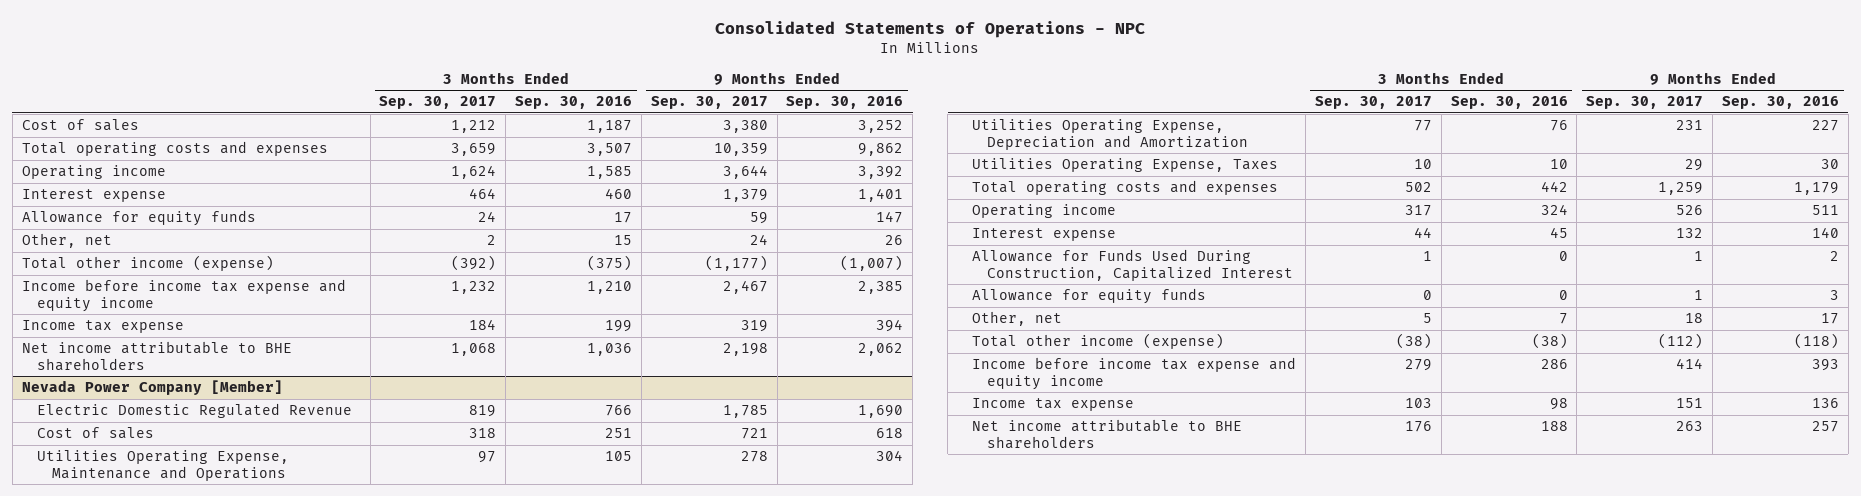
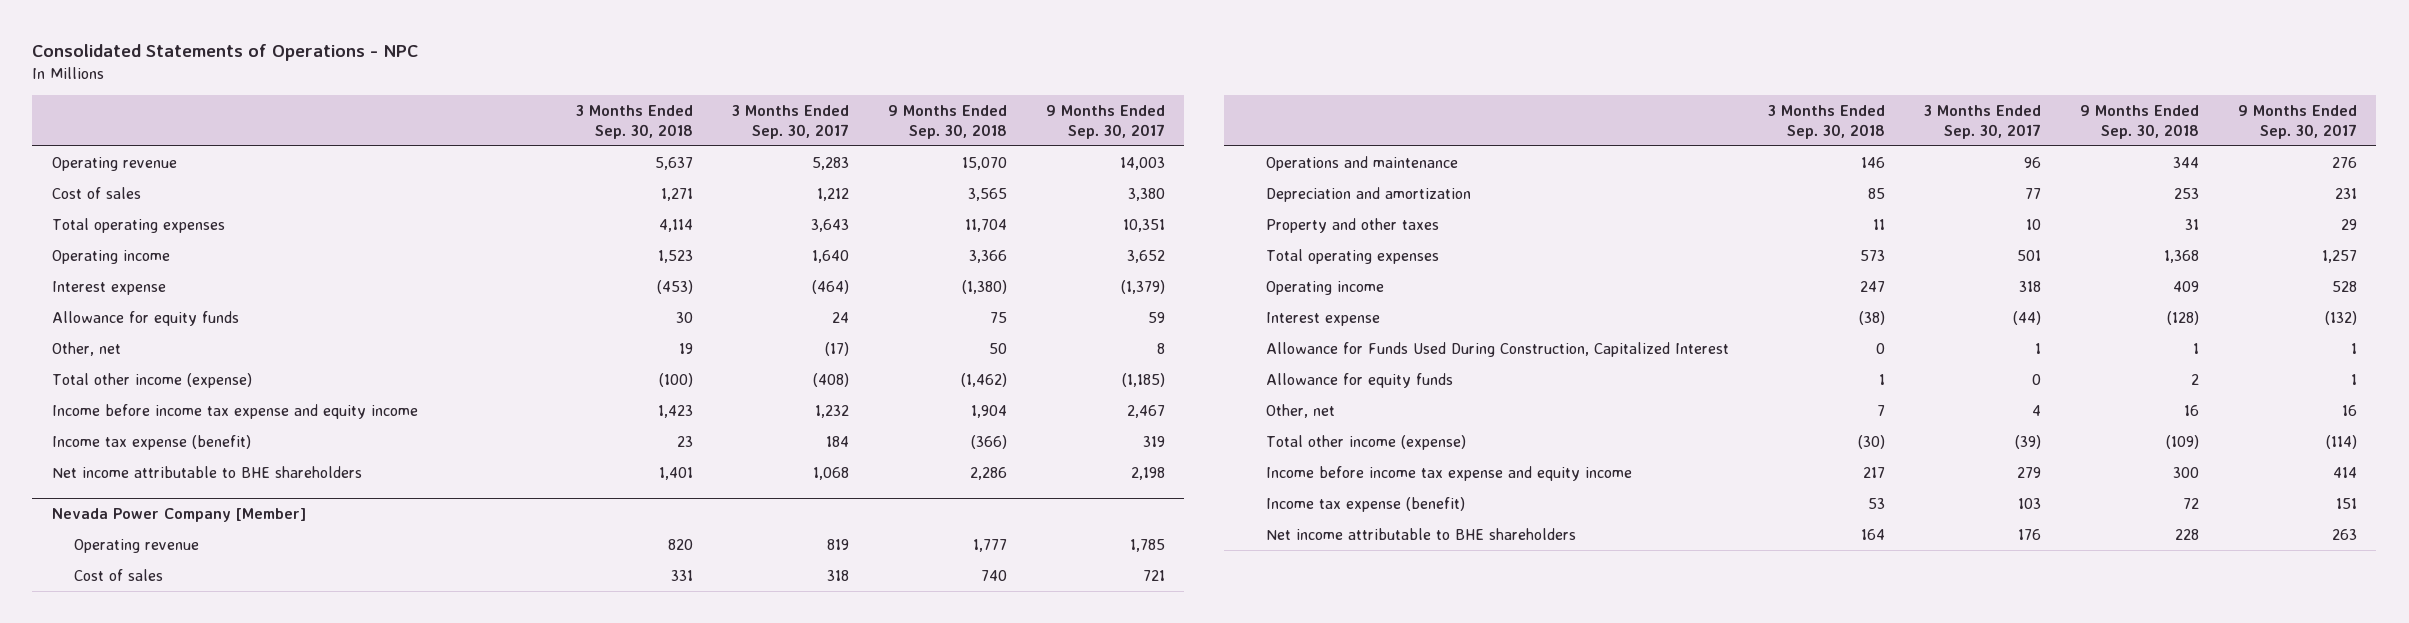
- | 3 Months Ended Sep. 30, 2017 | 3 Months Ended Sep. 30, 2016 | 9 Months Ended Sep. 30, 2017 | 9 Months Ended Sep. 30, 2016
+ | 3 Months Ended Sep. 30, 2018 | 3 Months Ended Sep. 30, 2017 | 9 Months Ended Sep. 30, 2018 | 9 Months Ended Sep. 30, 2017
+ Operating revenue | 5,637 | 5,283 | 15,070 | 14,003
- Total operating costs and expenses | 3,659 | 3,507 | 10,359 | 9,862
- Operating income | 1,624 | 1,585 | 3,644 | 3,392
- Interest expense | 464 | 460 | 1,379 | 1,401
+ Total operating expenses | 4,114 | 3,643 | 11,704 | 10,351
+ Operating income | 1,523 | 1,640 | 3,366 | 3,652
+ Interest expense | (453) | (464) | (1,380) | (1,379)
- Other, net | 2 | 15 | 24 | 26
- Total other income (expense) | (392) | (375) | (1,177) | (1,007)
+ Other, net | 19 | (17) | 50 | 8
+ Total other income (expense) | (100) | (408) | (1,462) | (1,185)
- Income tax expense | 184 | 199 | 319 | 394
+ Income tax expense (benefit) | 23 | 184 | (366) | 319
@ Nevada Power Company [Member]
- Electric Domestic Regulated Revenue | 819 | 766 | 1,785 | 1,690
+ Operating revenue | 820 | 819 | 1,777 | 1,785
- Utilities Operating Expense, Maintenance and Operations | 97 | 105 | 278 | 304
- Utilities Operating Expense, Depreciation and Amortization | 77 | 76 | 231 | 227
- Utilities Operating Expense, Taxes | 10 | 10 | 29 | 30
- Total operating costs and expenses | 502 | 442 | 1,259 | 1,179
- Operating income | 317 | 324 | 526 | 511
- Interest expense | 44 | 45 | 132 | 140
+ Operations and maintenance | 146 | 96 | 344 | 276
+ Depreciation and amortization | 85 | 77 | 253 | 231
+ Property and other taxes | 11 | 10 | 31 | 29
+ Total operating expenses | 573 | 501 | 1,368 | 1,257
+ Operating income | 247 | 318 | 409 | 528
+ Interest expense | (38) | (44) | (128) | (132)
- Other, net | 5 | 7 | 18 | 17
- Total other income (expense) | (38) | (38) | (112) | (118)
+ Other, net | 7 | 4 | 16 | 16
+ Total other income (expense) | (30) | (39) | (109) | (114)
- Income tax expense | 103 | 98 | 151 | 136
+ Income tax expense (benefit) | 53 | 103 | 72 | 151

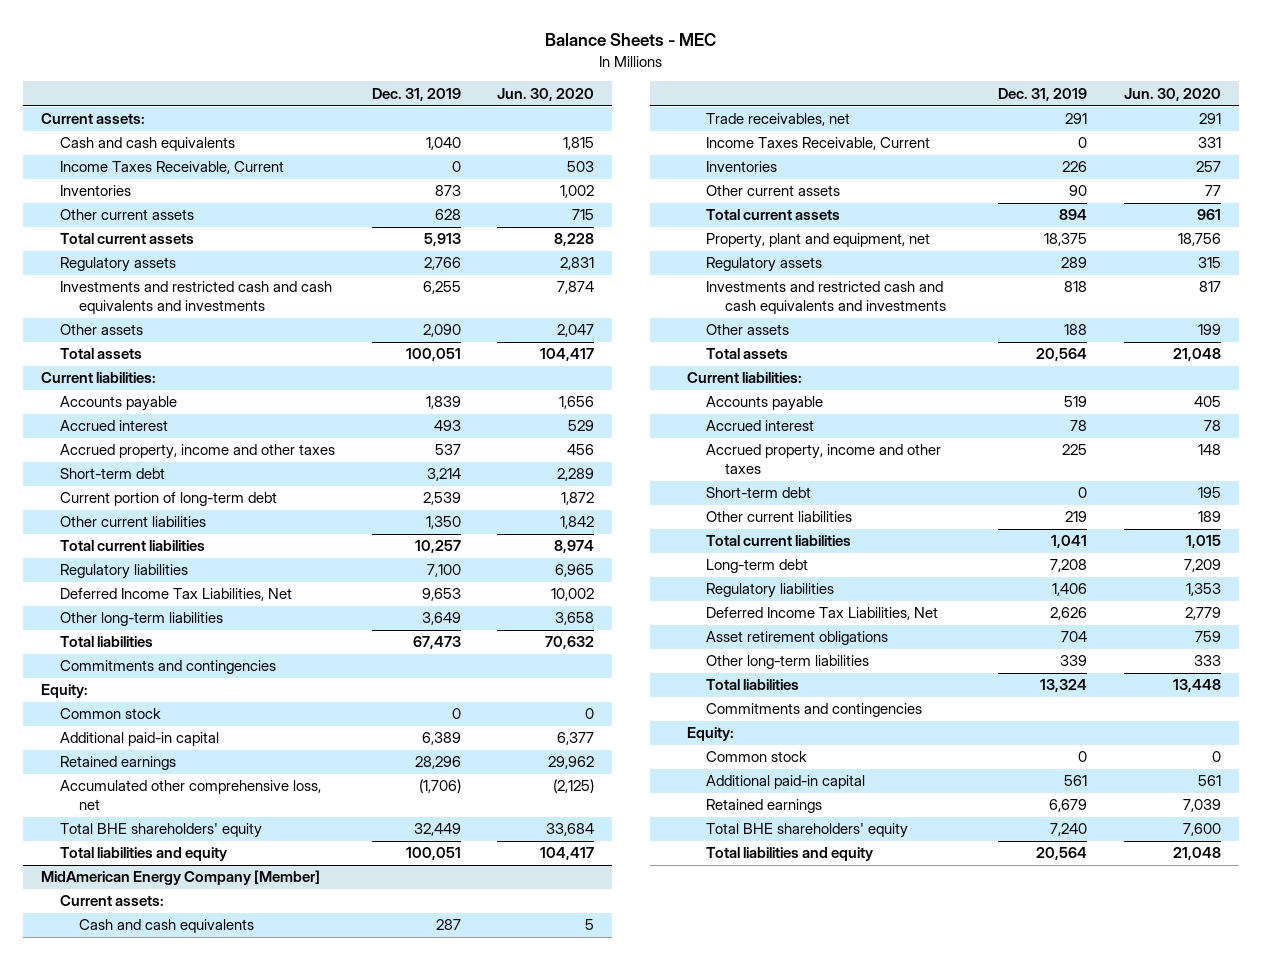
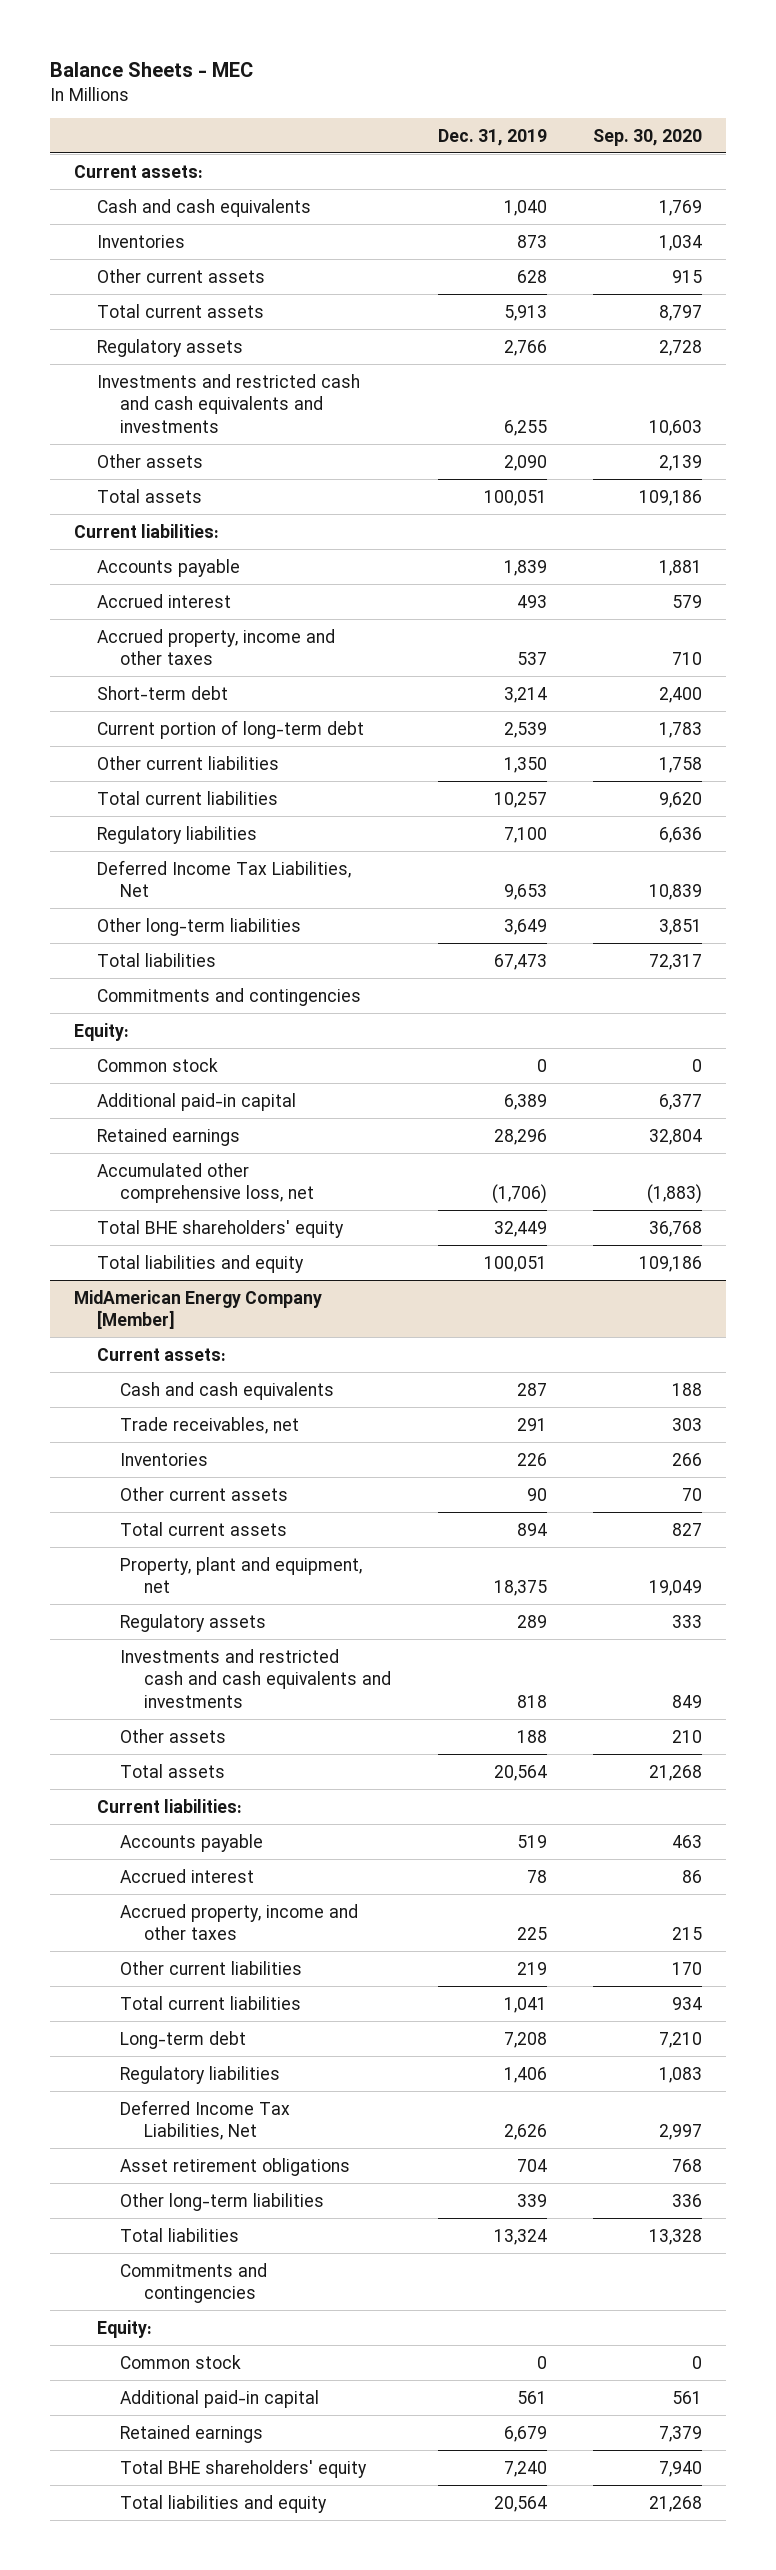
- | Dec. 31, 2019 | Jun. 30, 2020
+ | Dec. 31, 2019 | Sep. 30, 2020
- Income Taxes Receivable, Current | 0 | 503
@ MidAmerican Energy Company [Member]
- Income Taxes Receivable, Current | 0 | 331
- Short-term debt | 0 | 195

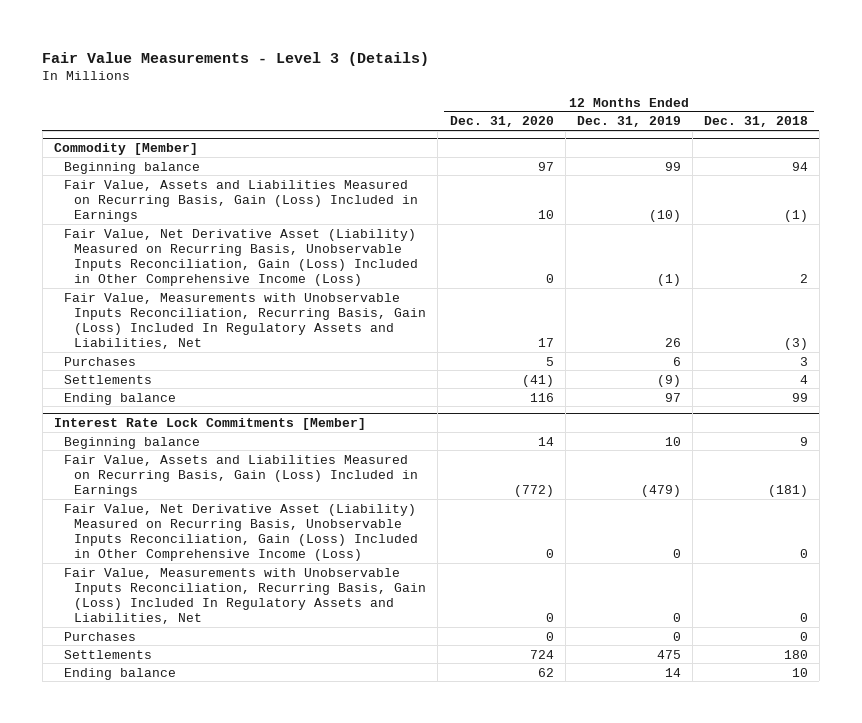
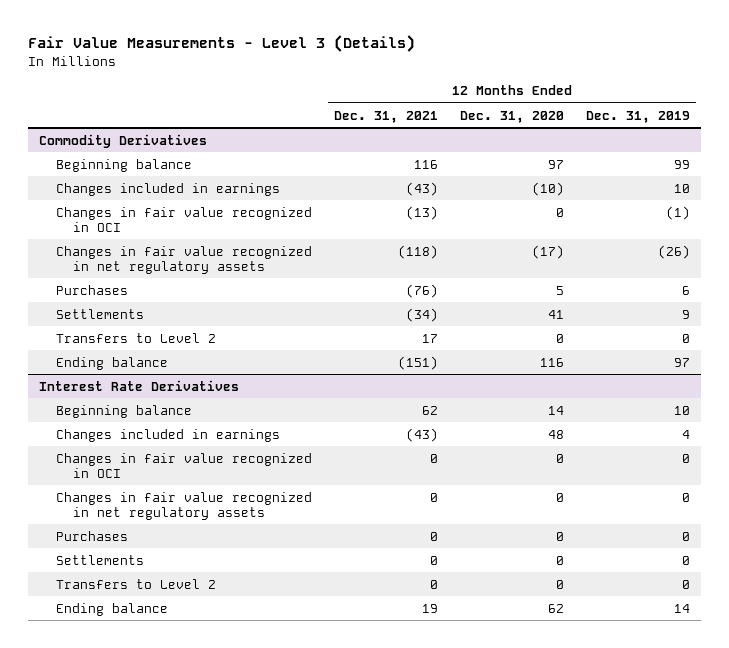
- | 12 Months Ended Dec. 31, 2020 | 12 Months Ended Dec. 31, 2019 | 12 Months Ended Dec. 31, 2018
+ | 12 Months Ended Dec. 31, 2021 | 12 Months Ended Dec. 31, 2020 | 12 Months Ended Dec. 31, 2019
- Commodity [Member]
+ Commodity Derivatives
- Fair Value, Assets and Liabilities Measured on Recurring Basis, Gain (Loss) Included in Earnings | 10 | (10) | (1)
- Fair Value, Net Derivative Asset (Liability) Measured on Recurring Basis, Unobservable Inputs Reconciliation, Gain (Loss) Included in Other Comprehensive Income (Loss) | 0 | (1) | 2
- Fair Value, Measurements with Unobservable Inputs Reconciliation, Recurring Basis, Gain (Loss) Included In Regulatory Assets and Liabilities, Net | 17 | 26 | (3)
+ Changes included in earnings | (43) | (10) | 10
+ Changes in fair value recognized in OCI | (13) | 0 | (1)
+ Changes in fair value recognized in net regulatory assets | (118) | (17) | (26)
- Settlements | (41) | (9) | 4
+ Settlements | (34) | 41 | 9
+ Transfers to Level 2 | 17 | 0 | 0
- Interest Rate Lock Commitments [Member]
+ Interest Rate Derivatives
- Fair Value, Assets and Liabilities Measured on Recurring Basis, Gain (Loss) Included in Earnings | (772) | (479) | (181)
- Fair Value, Net Derivative Asset (Liability) Measured on Recurring Basis, Unobservable Inputs Reconciliation, Gain (Loss) Included in Other Comprehensive Income (Loss) | 0 | 0 | 0
- Fair Value, Measurements with Unobservable Inputs Reconciliation, Recurring Basis, Gain (Loss) Included In Regulatory Assets and Liabilities, Net | 0 | 0 | 0
+ Changes included in earnings | (43) | 48 | 4
+ Changes in fair value recognized in OCI | 0 | 0 | 0
+ Changes in fair value recognized in net regulatory assets | 0 | 0 | 0
- Settlements | 724 | 475 | 180
+ Settlements | 0 | 0 | 0
+ Transfers to Level 2 | 0 | 0 | 0

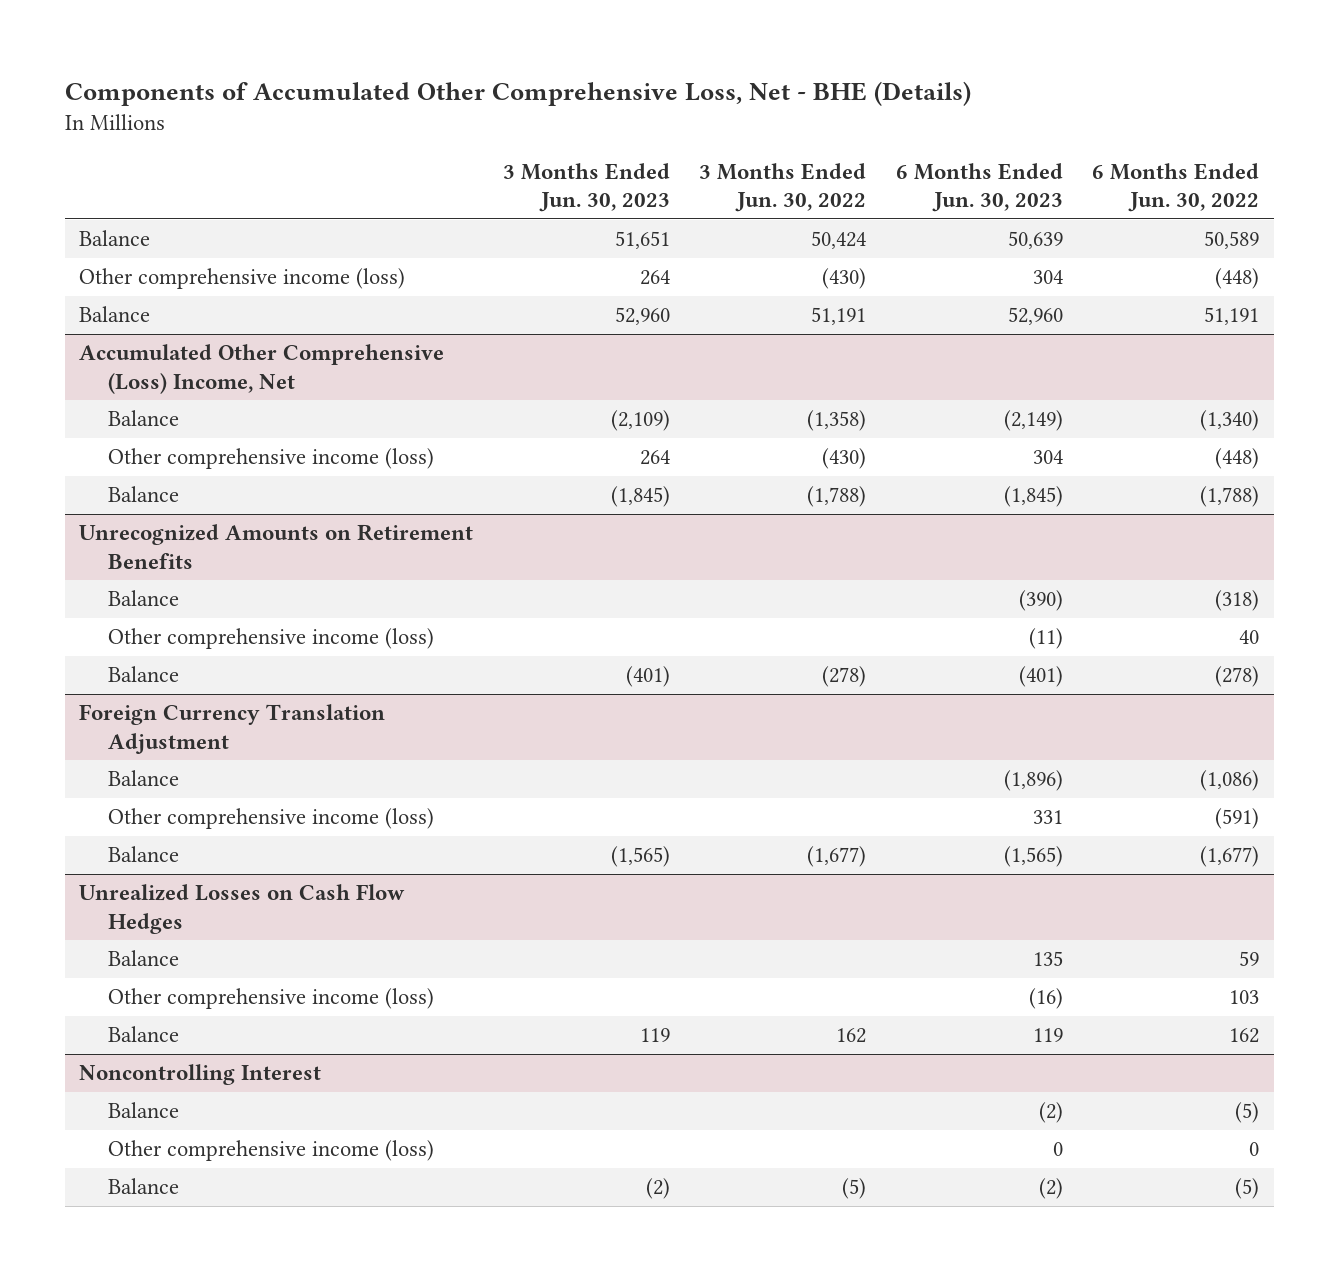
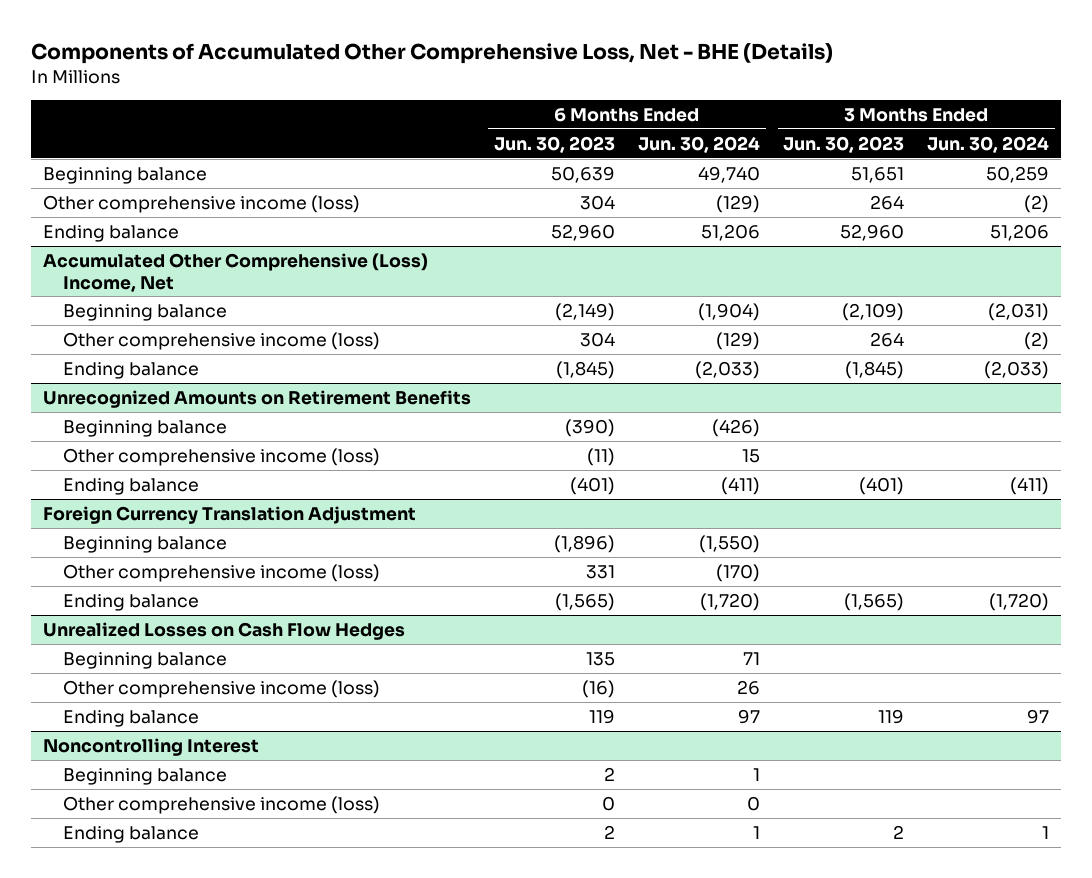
- | 3 Months Ended Jun. 30, 2023 | 3 Months Ended Jun. 30, 2022 | 6 Months Ended Jun. 30, 2023 | 6 Months Ended Jun. 30, 2022
+ | 6 Months Ended Jun. 30, 2023 | 6 Months Ended Jun. 30, 2024 | 3 Months Ended Jun. 30, 2023 | 3 Months Ended Jun. 30, 2024
- Balance | 51,651 | 50,424 | 50,639 | 50,589
+ Beginning balance | 50,639 | 49,740 | 51,651 | 50,259
- Balance | 52,960 | 51,191 | 52,960 | 51,191
+ Ending balance | 52,960 | 51,206 | 52,960 | 51,206
@ Accumulated Other Comprehensive (Loss) Income, Net
- Balance | (2,109) | (1,358) | (2,149) | (1,340)
+ Beginning balance | (2,149) | (1,904) | (2,109) | (2,031)
- Balance | (1,845) | (1,788) | (1,845) | (1,788)
+ Ending balance | (1,845) | (2,033) | (1,845) | (2,033)
@ Unrecognized Amounts on Retirement Benefits
- Balance | | | (390) | (318)
+ Beginning balance | (390) | (426) | |
- Balance | (401) | (278) | (401) | (278)
+ Ending balance | (401) | (411) | (401) | (411)
@ Foreign Currency Translation Adjustment
- Balance | | | (1,896) | (1,086)
+ Beginning balance | (1,896) | (1,550) | |
- Balance | (1,565) | (1,677) | (1,565) | (1,677)
+ Ending balance | (1,565) | (1,720) | (1,565) | (1,720)
@ Unrealized Losses on Cash Flow Hedges
- Balance | | | 135 | 59
+ Beginning balance | 135 | 71 | |
- Balance | 119 | 162 | 119 | 162
+ Ending balance | 119 | 97 | 119 | 97
@ Noncontrolling Interest
- Balance | | | (2) | (5)
+ Beginning balance | 2 | 1 | |
- Balance | (2) | (5) | (2) | (5)
+ Ending balance | 2 | 1 | 2 | 1

